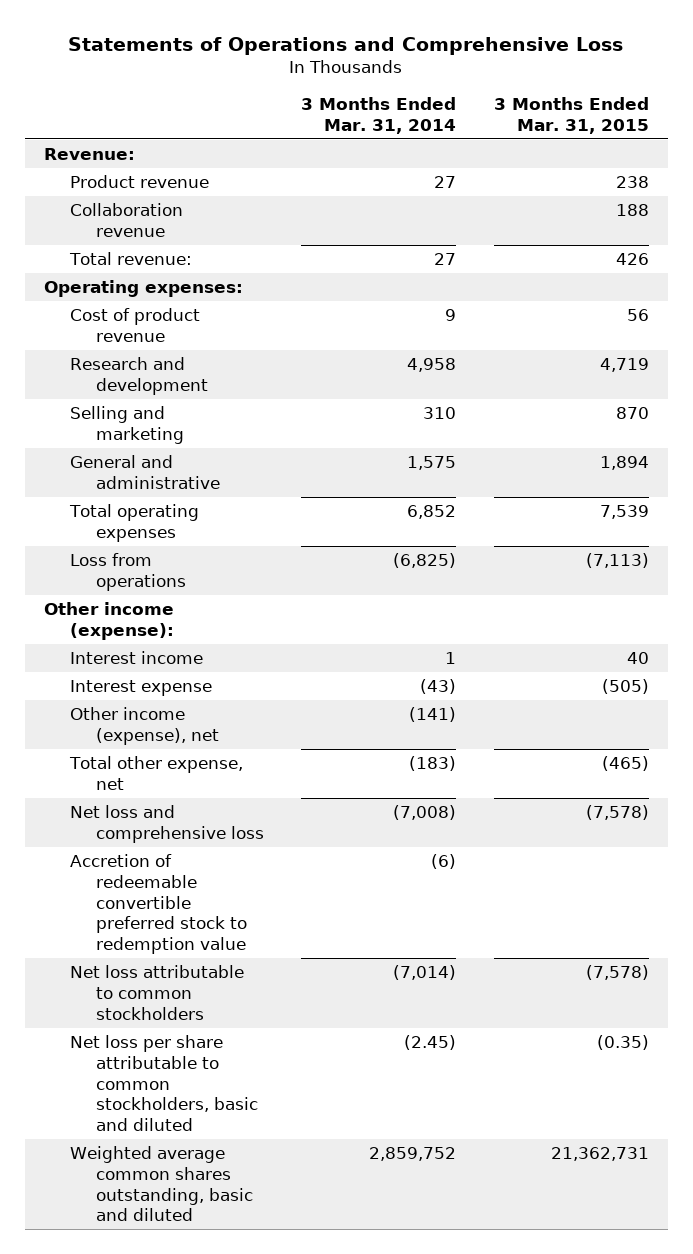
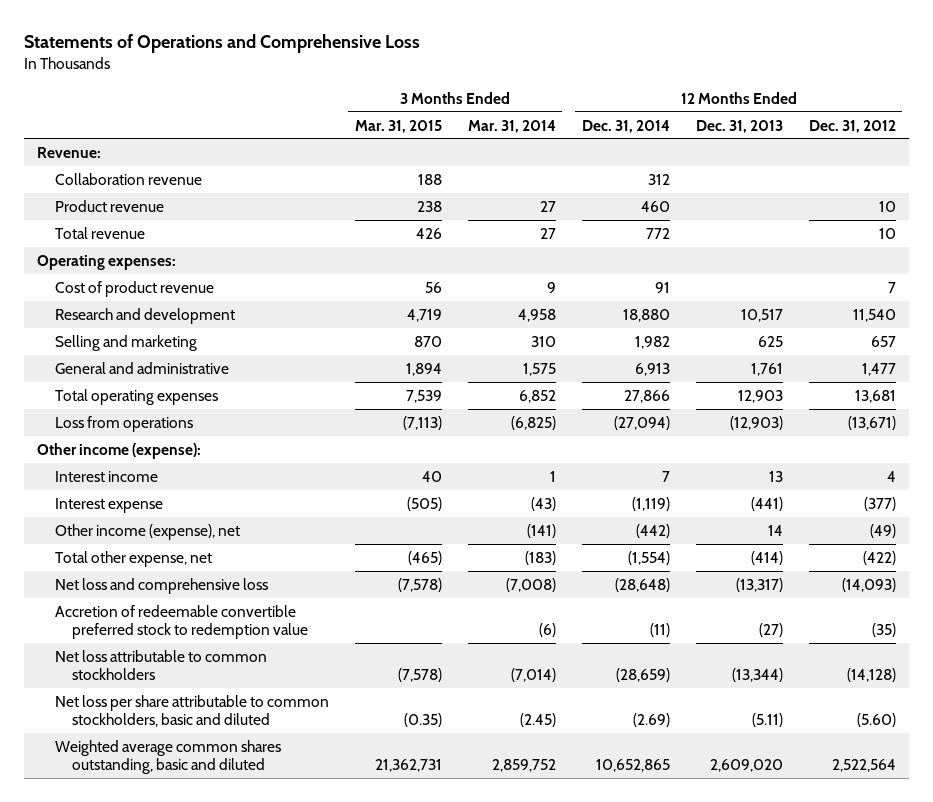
- | 3 Months Ended Mar. 31, 2014 | 3 Months Ended Mar. 31, 2015
+ | 3 Months Ended Mar. 31, 2015 | 3 Months Ended Mar. 31, 2014 | 12 Months Ended Dec. 31, 2014 | 12 Months Ended Dec. 31, 2013 | 12 Months Ended Dec. 31, 2012
- Total revenue: | 27 | 426
moved down: Product revenue | 238 | 27 | 460 | | 10
+ Total revenue | 426 | 27 | 772 | | 10

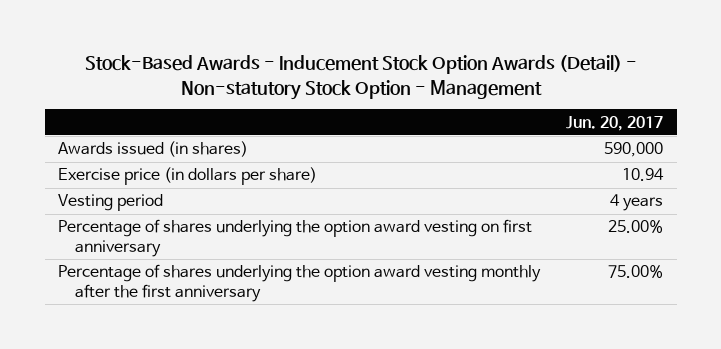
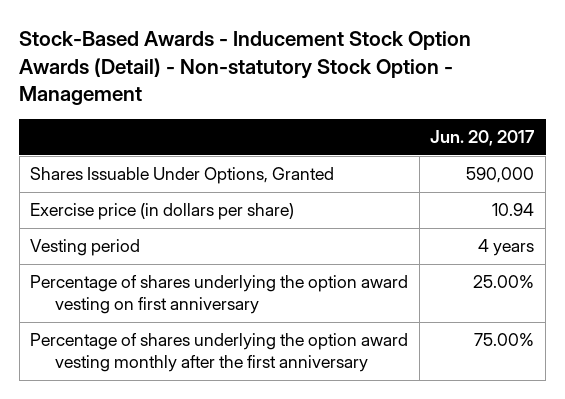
- Awards issued (in shares) | 590,000
+ Shares Issuable Under Options, Granted | 590,000

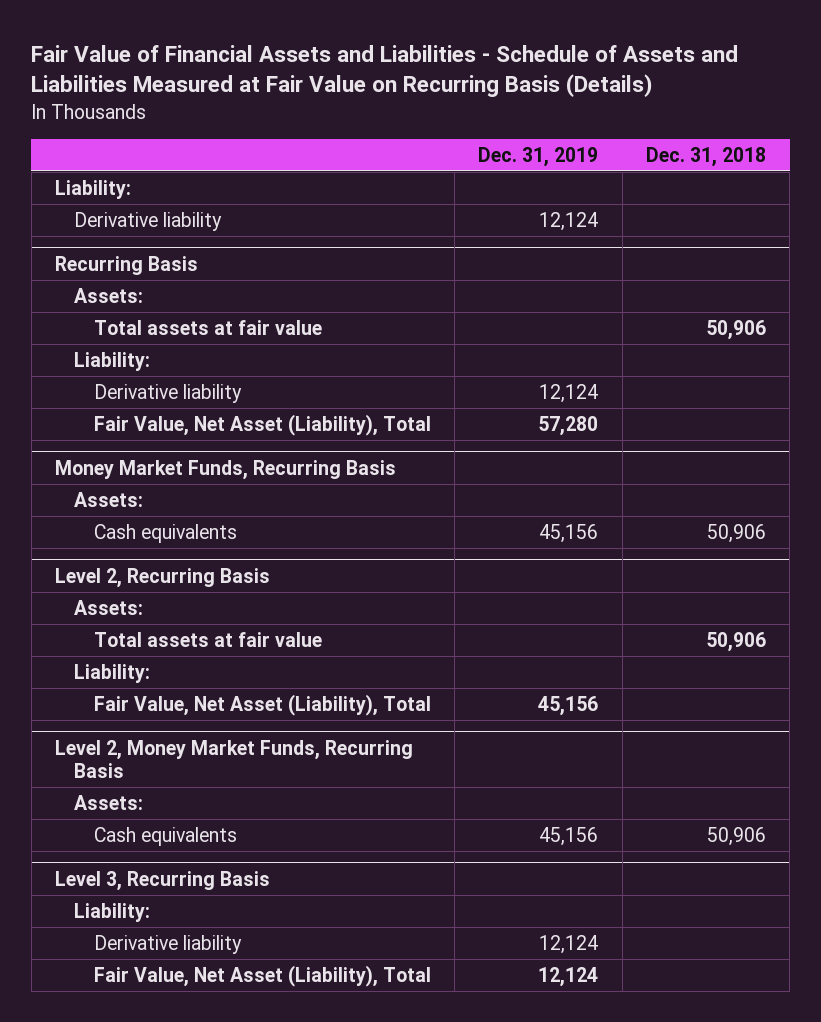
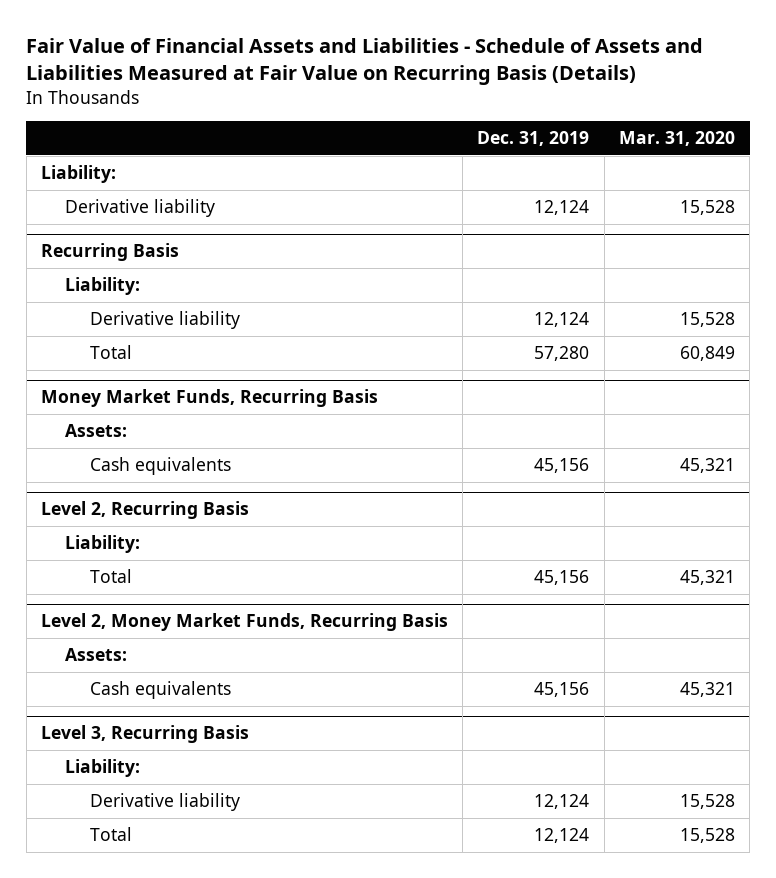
- | Dec. 31, 2019 | Dec. 31, 2018
+ | Dec. 31, 2019 | Mar. 31, 2020
@ Recurring Basis
- Assets:
- Total assets at fair value | | 50,906
- Fair Value, Net Asset (Liability), Total | 57,280 |
+ Total | 57,280 | 60,849
@ Level 2, Recurring Basis
- Assets:
- Total assets at fair value | | 50,906
- Fair Value, Net Asset (Liability), Total | 45,156 |
+ Total | 45,156 | 45,321
@ Level 3, Recurring Basis
- Fair Value, Net Asset (Liability), Total | 12,124 |
+ Total | 12,124 | 15,528

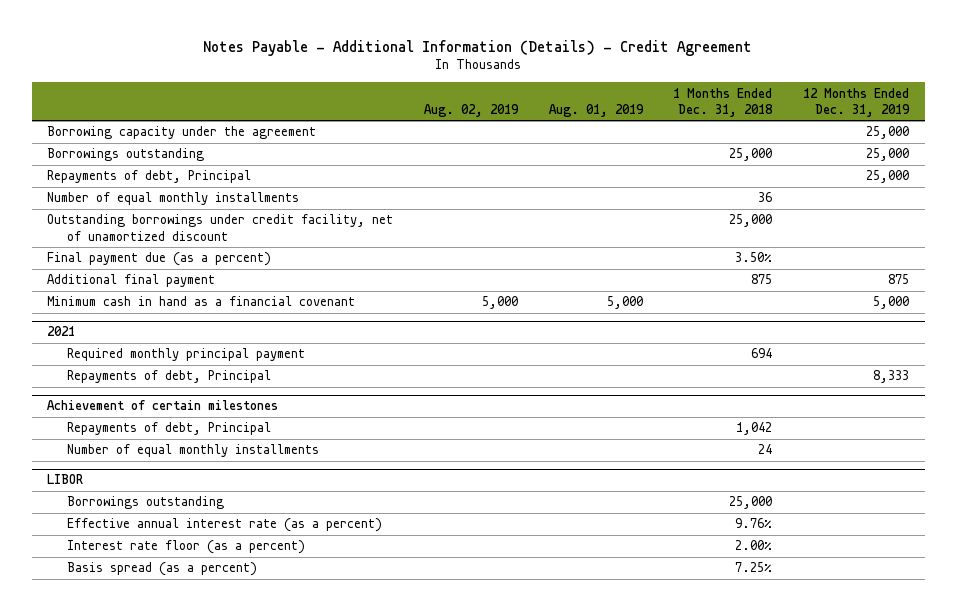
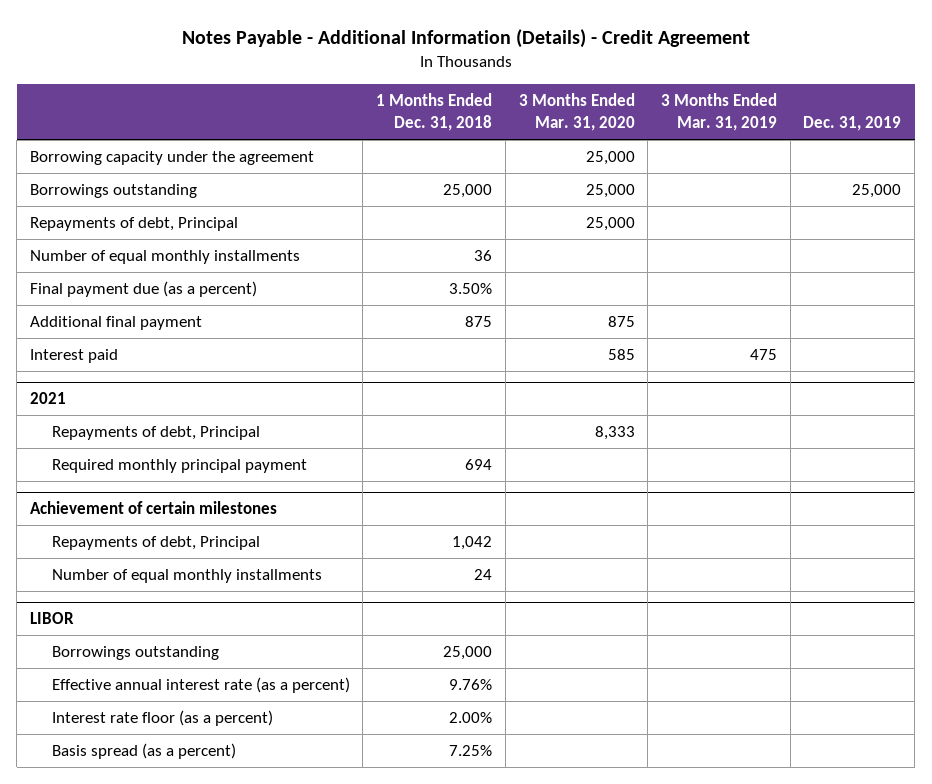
- | Aug. 02, 2019 | Aug. 01, 2019 | 1 Months Ended Dec. 31, 2018 | 12 Months Ended Dec. 31, 2019
+ | 1 Months Ended Dec. 31, 2018 | 3 Months Ended Mar. 31, 2020 | 3 Months Ended Mar. 31, 2019 | Dec. 31, 2019
- Outstanding borrowings under credit facility, net of unamortized discount | | | 25,000 |
- Minimum cash in hand as a financial covenant | 5,000 | 5,000 | | 5,000
+ Interest paid | | 585 | 475 |
@ 2021
moved down: Required monthly principal payment | 694 | | |

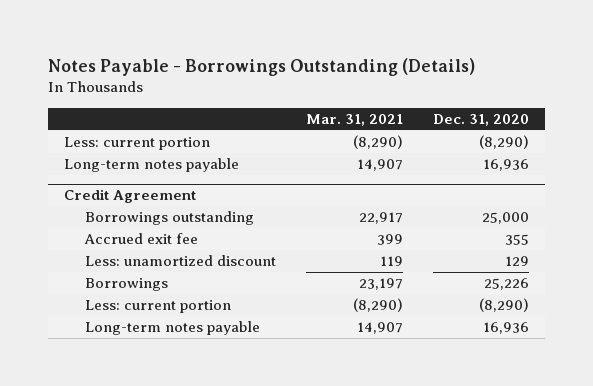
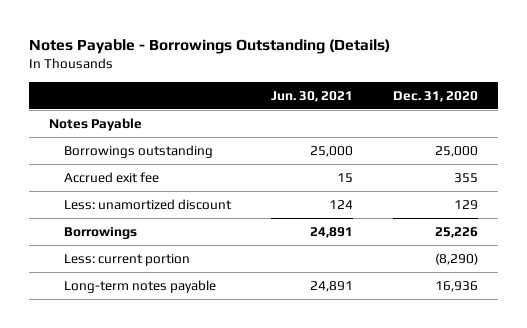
- | Mar. 31, 2021 | Dec. 31, 2020
+ | Jun. 30, 2021 | Dec. 31, 2020
- Less: current portion | (8,290) | (8,290)
- Long-term notes payable | 14,907 | 16,936
- Credit Agreement
+ Notes Payable

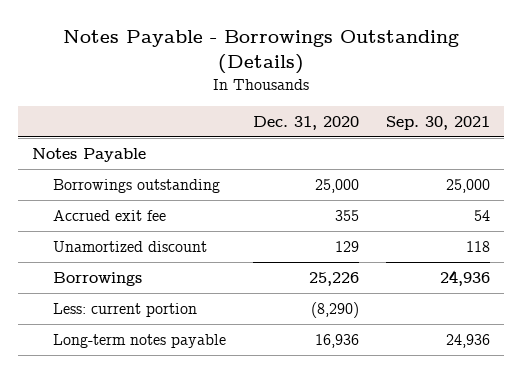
- | Jun. 30, 2021 | Dec. 31, 2020
+ | Dec. 31, 2020 | Sep. 30, 2021
- Less: unamortized discount | 124 | 129
+ Unamortized discount | 129 | 118

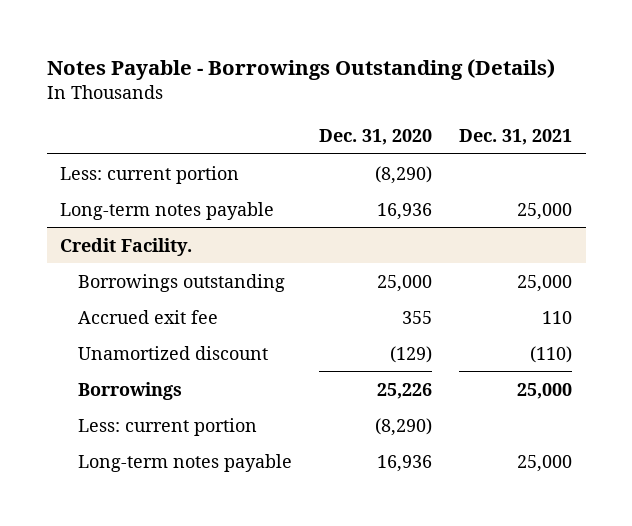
- | Dec. 31, 2020 | Sep. 30, 2021
+ | Dec. 31, 2020 | Dec. 31, 2021
- Notes Payable
+ Less: current portion | (8,290) |
+ Long-term notes payable | 16,936 | 25,000
+ Credit Facility.
- Unamortized discount | 129 | 118
+ Unamortized discount | (129) | (110)

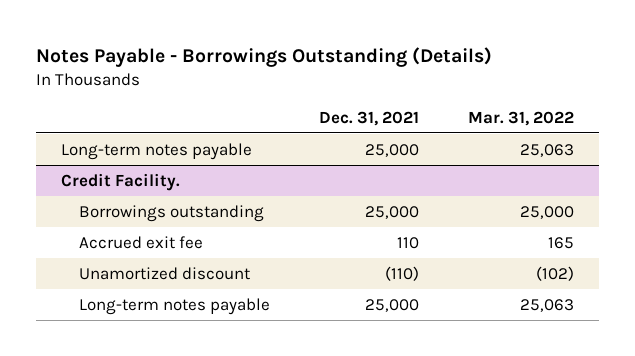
- | Dec. 31, 2020 | Dec. 31, 2021
+ | Dec. 31, 2021 | Mar. 31, 2022
- Less: current portion | (8,290) |
@ Credit Facility.
- Borrowings | 25,226 | 25,000
- Less: current portion | (8,290) |

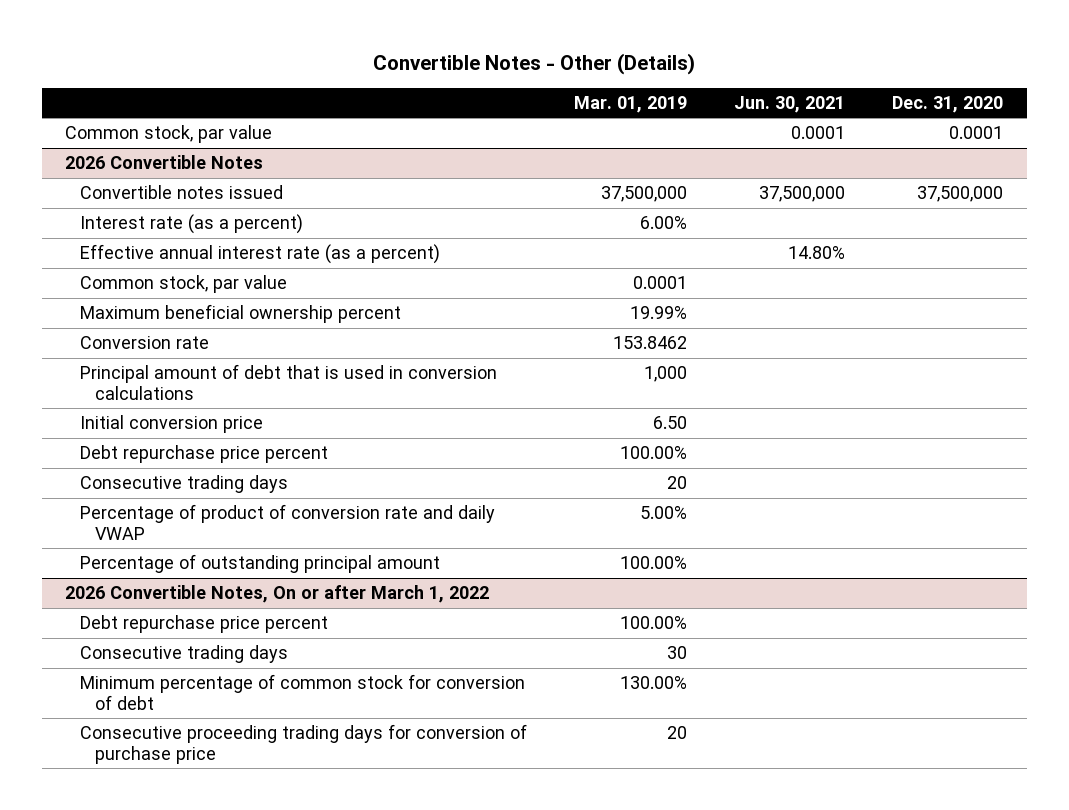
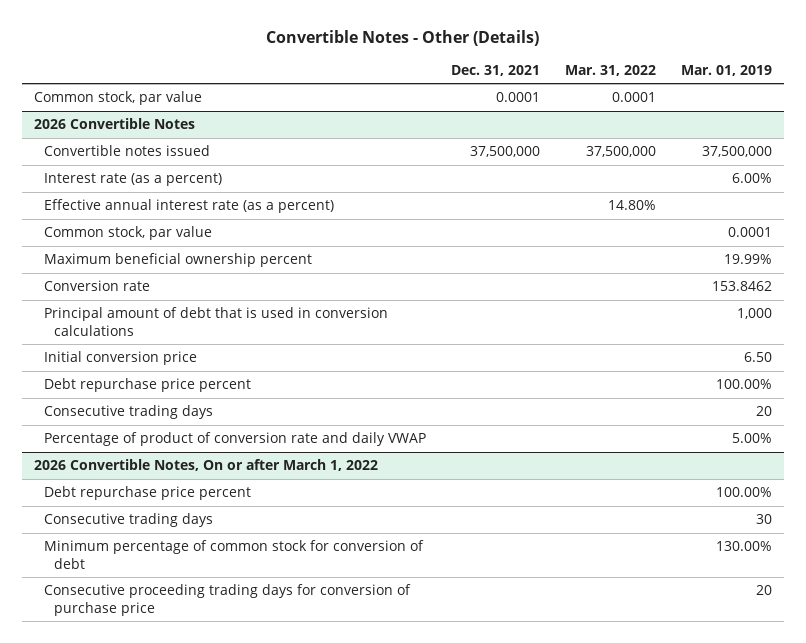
- | Mar. 01, 2019 | Jun. 30, 2021 | Dec. 31, 2020
+ | Dec. 31, 2021 | Mar. 31, 2022 | Mar. 01, 2019
@ 2026 Convertible Notes
- Percentage of outstanding principal amount | 100.00% | |

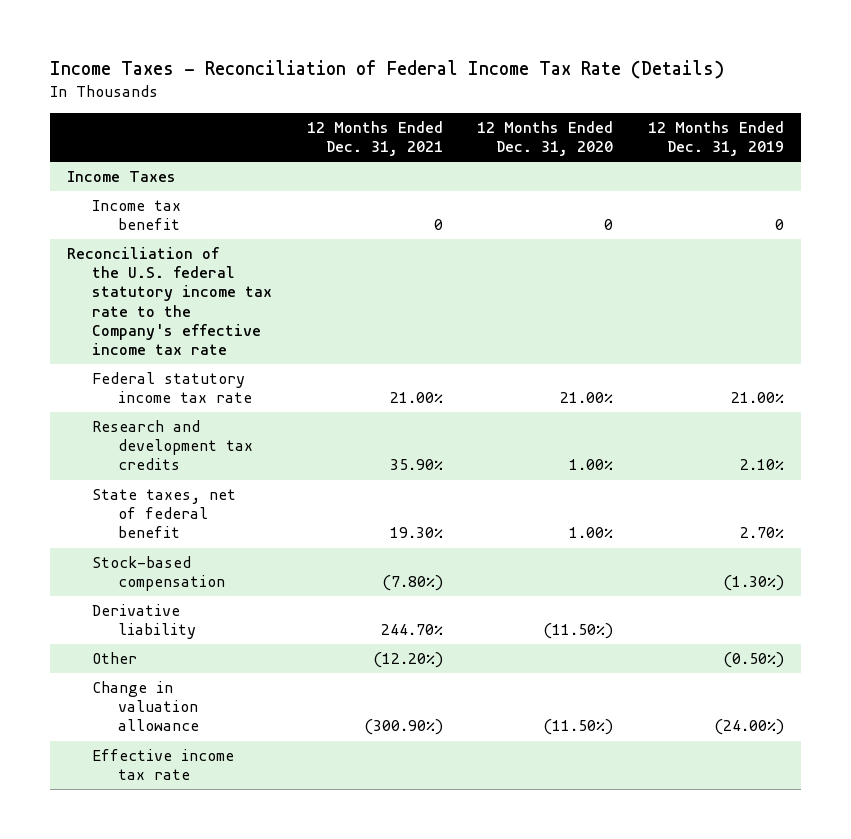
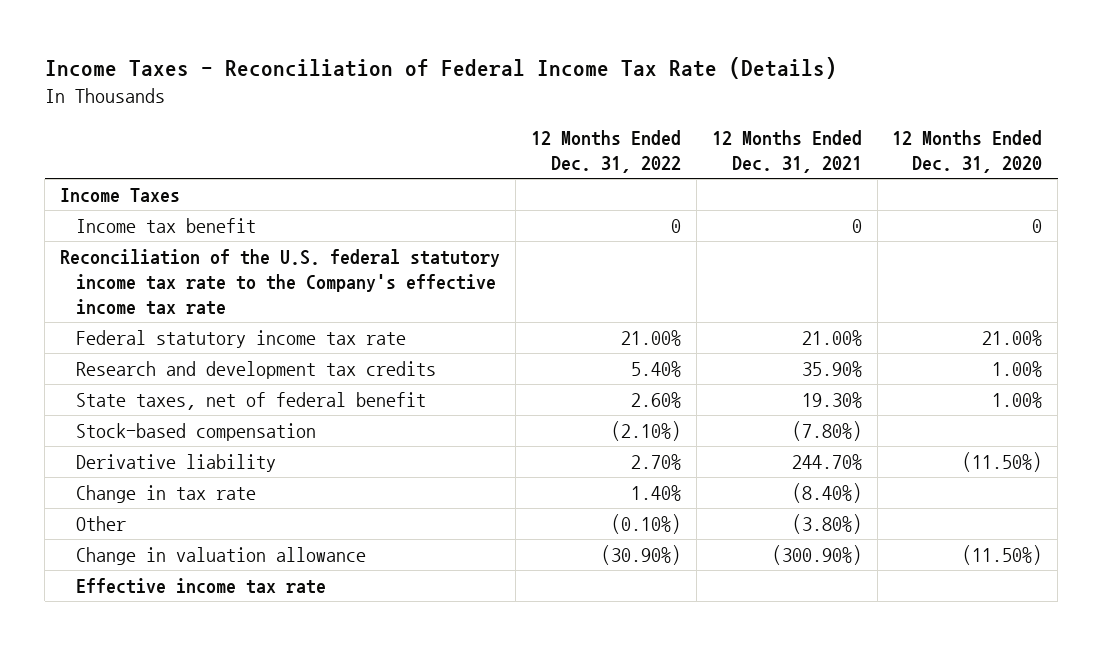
- | 12 Months Ended Dec. 31, 2021 | 12 Months Ended Dec. 31, 2020 | 12 Months Ended Dec. 31, 2019
+ | 12 Months Ended Dec. 31, 2022 | 12 Months Ended Dec. 31, 2021 | 12 Months Ended Dec. 31, 2020
- Other | (12.20%) | | (0.50%)
+ Change in tax rate | 1.40% | (8.40%) |
+ Other | (0.10%) | (3.80%) |

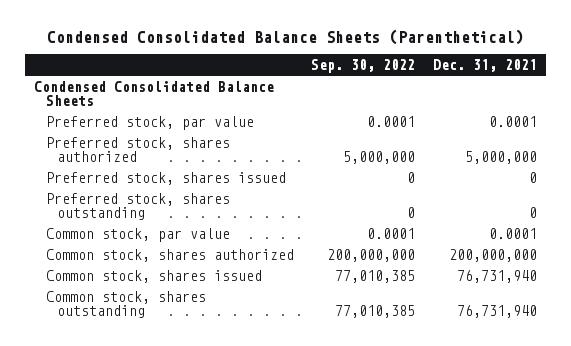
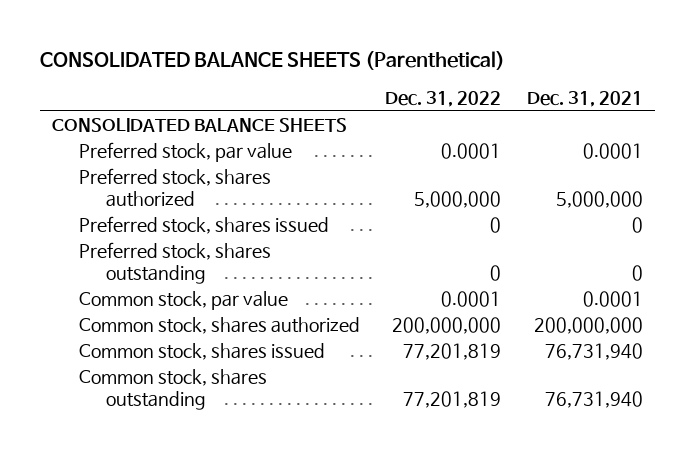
- Condensed Consolidated Balance Sheets (Parenthetical)
+ CONSOLIDATED BALANCE SHEETS (Parenthetical)
- | Sep. 30, 2022 | Dec. 31, 2021
+ | Dec. 31, 2022 | Dec. 31, 2021
- Condensed Consolidated Balance Sheets
+ CONSOLIDATED BALANCE SHEETS

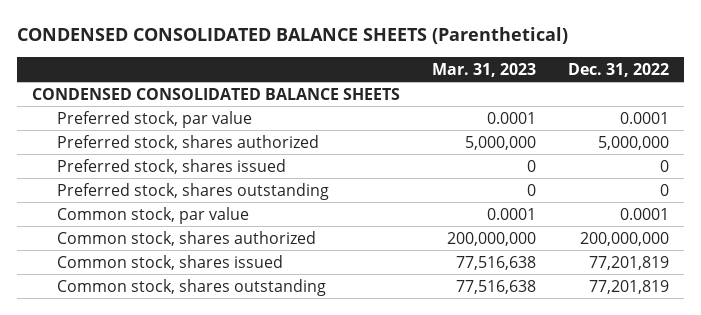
- CONSOLIDATED BALANCE SHEETS (Parenthetical)
+ CONDENSED CONSOLIDATED BALANCE SHEETS (Parenthetical)
- | Dec. 31, 2022 | Dec. 31, 2021
+ | Mar. 31, 2023 | Dec. 31, 2022
- CONSOLIDATED BALANCE SHEETS
+ CONDENSED CONSOLIDATED BALANCE SHEETS

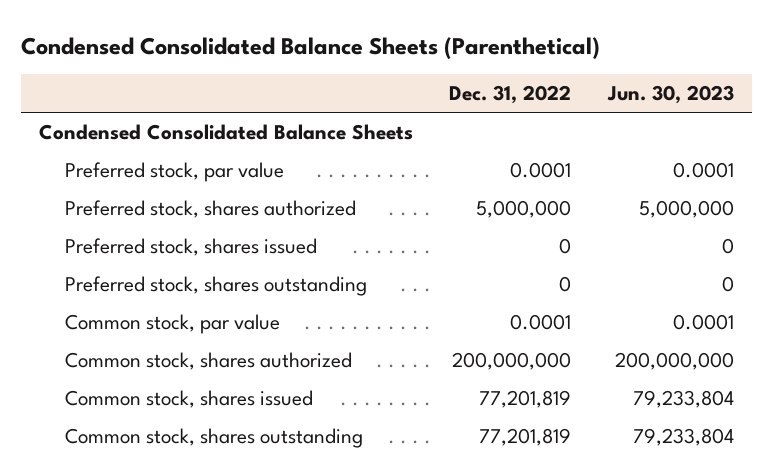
- CONDENSED CONSOLIDATED BALANCE SHEETS (Parenthetical)
+ Condensed Consolidated Balance Sheets (Parenthetical)
- | Mar. 31, 2023 | Dec. 31, 2022
+ | Dec. 31, 2022 | Jun. 30, 2023
- CONDENSED CONSOLIDATED BALANCE SHEETS
+ Condensed Consolidated Balance Sheets

